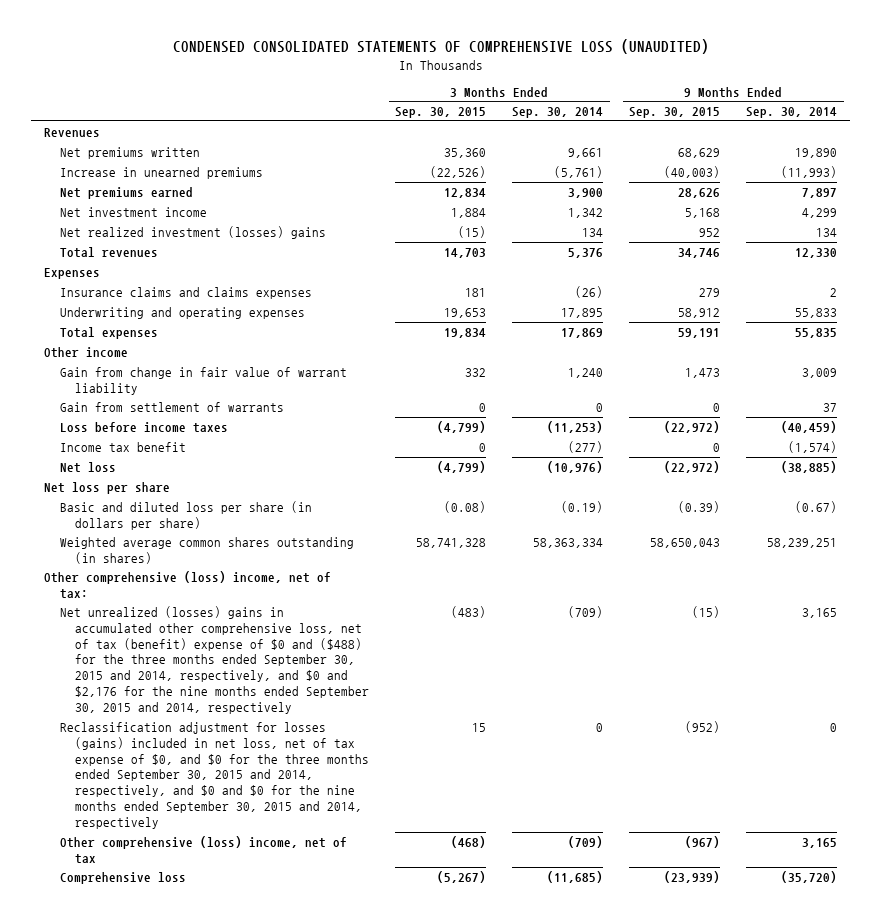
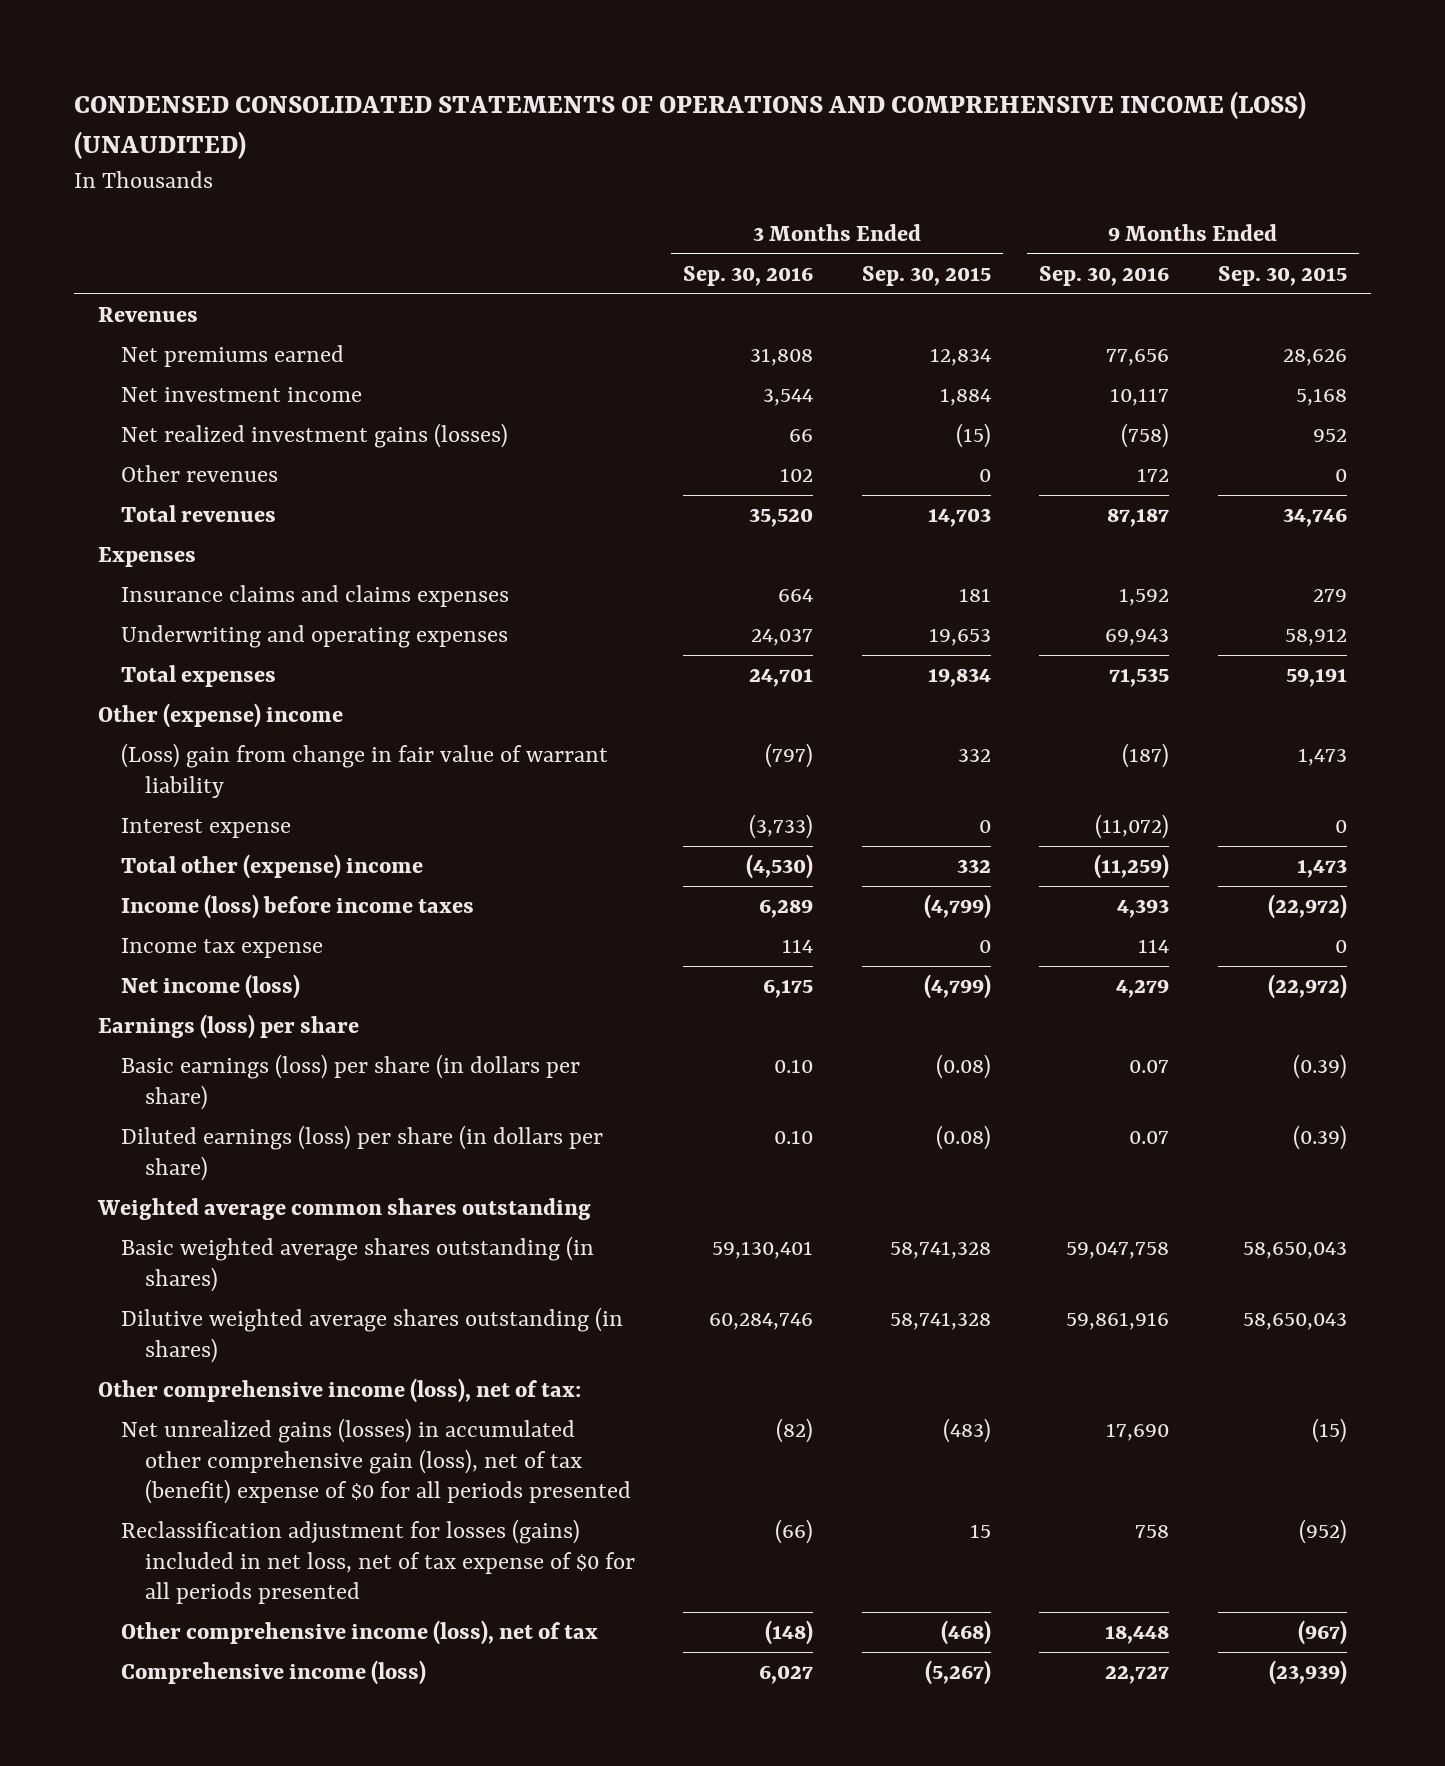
- CONDENSED CONSOLIDATED STATEMENTS OF COMPREHENSIVE LOSS (UNAUDITED)
+ CONDENSED CONSOLIDATED STATEMENTS OF OPERATIONS AND COMPREHENSIVE INCOME (LOSS) (UNAUDITED)
- | 3 Months Ended Sep. 30, 2015 | 3 Months Ended Sep. 30, 2014 | 9 Months Ended Sep. 30, 2015 | 9 Months Ended Sep. 30, 2014
+ | 3 Months Ended Sep. 30, 2016 | 3 Months Ended Sep. 30, 2015 | 9 Months Ended Sep. 30, 2016 | 9 Months Ended Sep. 30, 2015
- Net premiums written | 35,360 | 9,661 | 68,629 | 19,890
- Increase in unearned premiums | (22,526) | (5,761) | (40,003) | (11,993)
- Net realized investment (losses) gains | (15) | 134 | 952 | 134
+ Net realized investment gains (losses) | 66 | (15) | (758) | 952
+ Other revenues | 102 | 0 | 172 | 0
- Other income
- Gain from change in fair value of warrant liability | 332 | 1,240 | 1,473 | 3,009
- Gain from settlement of warrants | 0 | 0 | 0 | 37
- Loss before income taxes | (4,799) | (11,253) | (22,972) | (40,459)
- Income tax benefit | 0 | (277) | 0 | (1,574)
- Net loss | (4,799) | (10,976) | (22,972) | (38,885)
- Net loss per share
- Basic and diluted loss per share (in dollars per share) | (0.08) | (0.19) | (0.39) | (0.67)
- Weighted average common shares outstanding (in shares) | 58,741,328 | 58,363,334 | 58,650,043 | 58,239,251
- Other comprehensive (loss) income, net of tax:
- Net unrealized (losses) gains in accumulated other comprehensive loss, net of tax (benefit) expense of $0 and ($488) for the three months ended September 30, 2015 and 2014, respectively, and $0 and $2,176 for the nine months ended September 30, 2015 and 2014, respectively | (483) | (709) | (15) | 3,165
- Reclassification adjustment for losses (gains) included in net loss, net of tax expense of $0, and $0 for the three months ended September 30, 2015 and 2014, respectively, and $0 and $0 for the nine months ended September 30, 2015 and 2014, respectively | 15 | 0 | (952) | 0
- Other comprehensive (loss) income, net of tax | (468) | (709) | (967) | 3,165
- Comprehensive loss | (5,267) | (11,685) | (23,939) | (35,720)
+ Other (expense) income
+ (Loss) gain from change in fair value of warrant liability | (797) | 332 | (187) | 1,473
+ Interest expense | (3,733) | 0 | (11,072) | 0
+ Total other (expense) income | (4,530) | 332 | (11,259) | 1,473
+ Income (loss) before income taxes | 6,289 | (4,799) | 4,393 | (22,972)
+ Income tax expense | 114 | 0 | 114 | 0
+ Net income (loss) | 6,175 | (4,799) | 4,279 | (22,972)
+ Earnings (loss) per share
+ Basic earnings (loss) per share (in dollars per share) | 0.10 | (0.08) | 0.07 | (0.39)
+ Diluted earnings (loss) per share (in dollars per share) | 0.10 | (0.08) | 0.07 | (0.39)
+ Weighted average common shares outstanding
+ Basic weighted average shares outstanding (in shares) | 59,130,401 | 58,741,328 | 59,047,758 | 58,650,043
+ Dilutive weighted average shares outstanding (in shares) | 60,284,746 | 58,741,328 | 59,861,916 | 58,650,043
+ Other comprehensive income (loss), net of tax:
+ Net unrealized gains (losses) in accumulated other comprehensive gain (loss), net of tax (benefit) expense of $0 for all periods presented | (82) | (483) | 17,690 | (15)
+ Reclassification adjustment for losses (gains) included in net loss, net of tax expense of $0 for all periods presented | (66) | 15 | 758 | (952)
+ Other comprehensive income (loss), net of tax | (148) | (468) | 18,448 | (967)
+ Comprehensive income (loss) | 6,027 | (5,267) | 22,727 | (23,939)

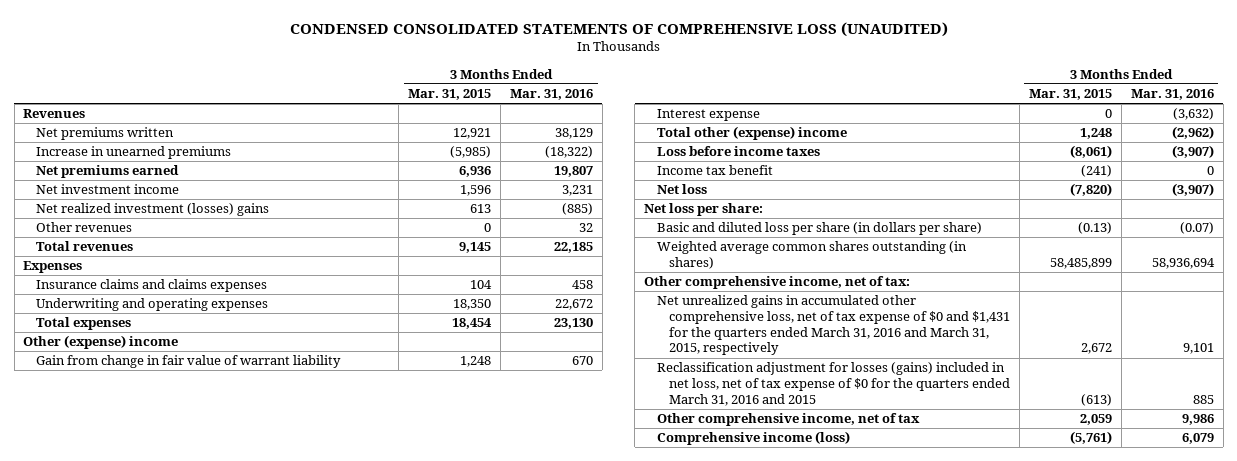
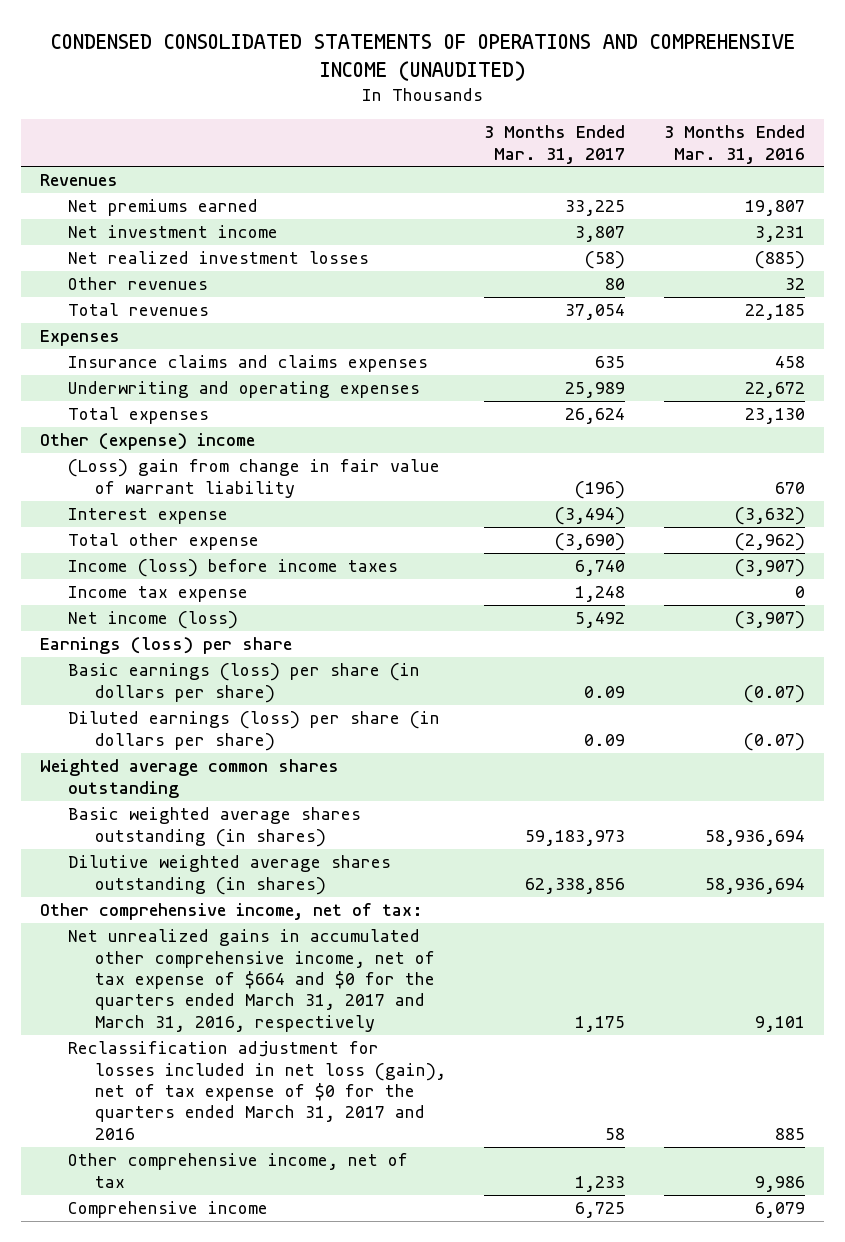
- CONDENSED CONSOLIDATED STATEMENTS OF COMPREHENSIVE LOSS (UNAUDITED)
+ CONDENSED CONSOLIDATED STATEMENTS OF OPERATIONS AND COMPREHENSIVE INCOME (UNAUDITED)
- | 3 Months Ended Mar. 31, 2015 | 3 Months Ended Mar. 31, 2016
+ | 3 Months Ended Mar. 31, 2017 | 3 Months Ended Mar. 31, 2016
- Net premiums written | 12,921 | 38,129
- Increase in unearned premiums | (5,985) | (18,322)
- Net realized investment (losses) gains | 613 | (885)
+ Net realized investment losses | (58) | (885)
- Gain from change in fair value of warrant liability | 1,248 | 670
+ (Loss) gain from change in fair value of warrant liability | (196) | 670
- Total other (expense) income | 1,248 | (2,962)
- Loss before income taxes | (8,061) | (3,907)
- Income tax benefit | (241) | 0
- Net loss | (7,820) | (3,907)
- Net loss per share:
- Basic and diluted loss per share (in dollars per share) | (0.13) | (0.07)
- Weighted average common shares outstanding (in shares) | 58,485,899 | 58,936,694
+ Total other expense | (3,690) | (2,962)
+ Income (loss) before income taxes | 6,740 | (3,907)
+ Income tax expense | 1,248 | 0
+ Net income (loss) | 5,492 | (3,907)
+ Earnings (loss) per share
+ Basic earnings (loss) per share (in dollars per share) | 0.09 | (0.07)
+ Diluted earnings (loss) per share (in dollars per share) | 0.09 | (0.07)
+ Weighted average common shares outstanding
+ Basic weighted average shares outstanding (in shares) | 59,183,973 | 58,936,694
+ Dilutive weighted average shares outstanding (in shares) | 62,338,856 | 58,936,694
- Net unrealized gains in accumulated other comprehensive loss, net of tax expense of $0 and $1,431 for the quarters ended March 31, 2016 and March 31, 2015, respectively | 2,672 | 9,101
- Reclassification adjustment for losses (gains) included in net loss, net of tax expense of $0 for the quarters ended March 31, 2016 and 2015 | (613) | 885
+ Net unrealized gains in accumulated other comprehensive income, net of tax expense of $664 and $0 for the quarters ended March 31, 2017 and March 31, 2016, respectively | 1,175 | 9,101
+ Reclassification adjustment for losses included in net loss (gain), net of tax expense of $0 for the quarters ended March 31, 2017 and 2016 | 58 | 885
- Comprehensive income (loss) | (5,761) | 6,079
+ Comprehensive income | 6,725 | 6,079

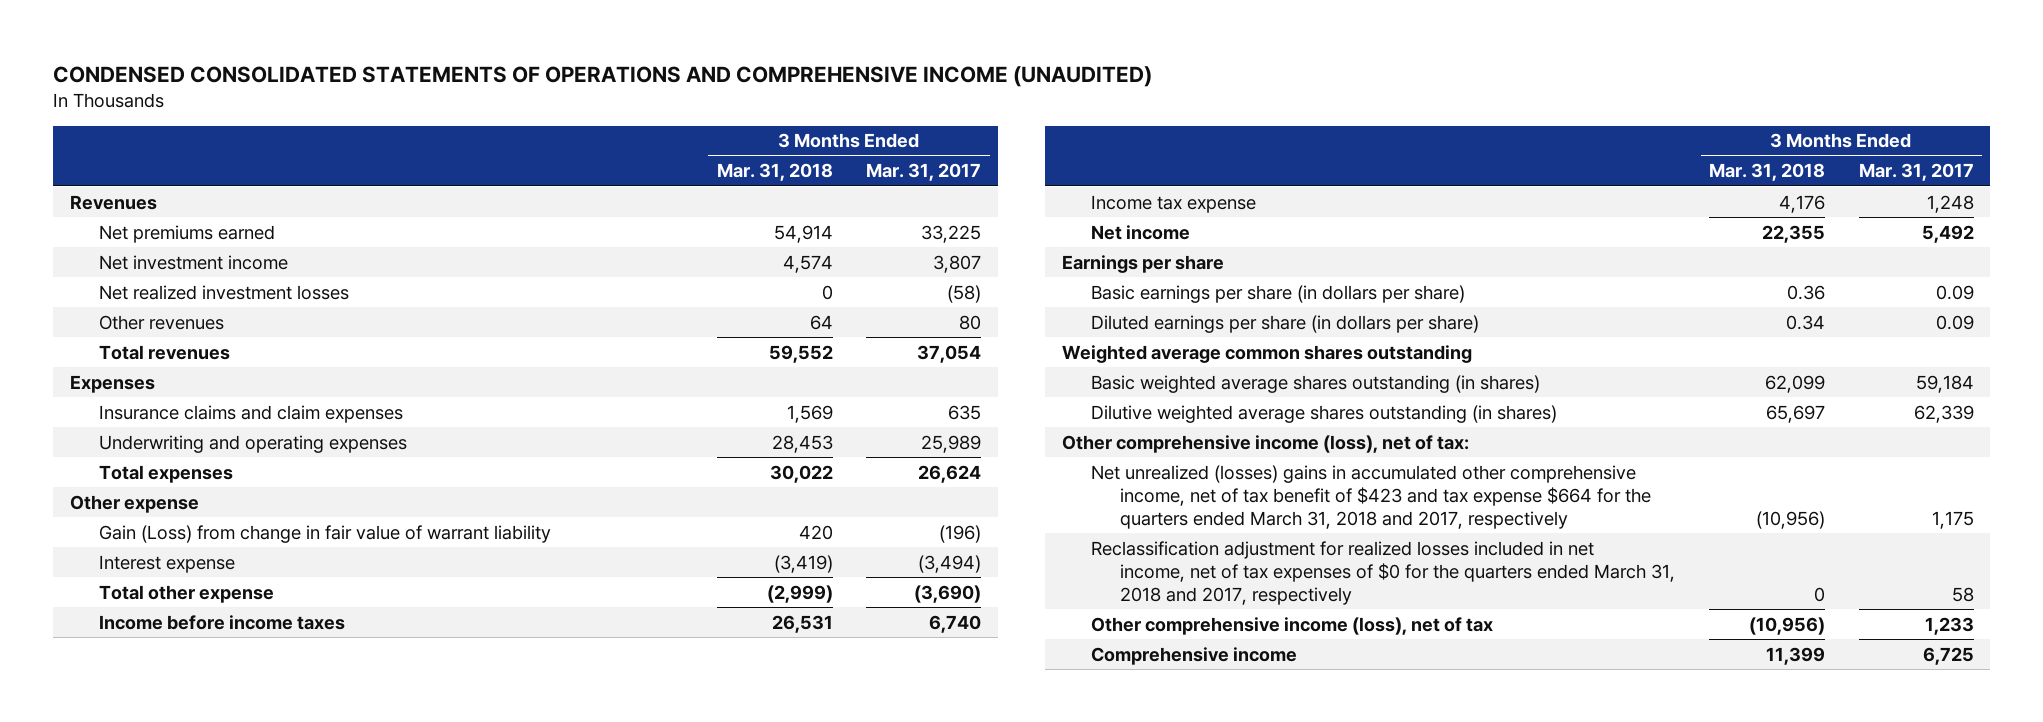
- | 3 Months Ended Mar. 31, 2017 | 3 Months Ended Mar. 31, 2016
+ | 3 Months Ended Mar. 31, 2018 | 3 Months Ended Mar. 31, 2017
- Insurance claims and claims expenses | 635 | 458
+ Insurance claims and claim expenses | 1,569 | 635
- Other (expense) income
- (Loss) gain from change in fair value of warrant liability | (196) | 670
+ Other expense
+ Gain (Loss) from change in fair value of warrant liability | 420 | (196)
- Income (loss) before income taxes | 6,740 | (3,907)
+ Income before income taxes | 26,531 | 6,740
- Net income (loss) | 5,492 | (3,907)
- Earnings (loss) per share
- Basic earnings (loss) per share (in dollars per share) | 0.09 | (0.07)
- Diluted earnings (loss) per share (in dollars per share) | 0.09 | (0.07)
+ Net income | 22,355 | 5,492
+ Earnings per share
+ Basic earnings per share (in dollars per share) | 0.36 | 0.09
+ Diluted earnings per share (in dollars per share) | 0.34 | 0.09
- Basic weighted average shares outstanding (in shares) | 59,183,973 | 58,936,694
- Dilutive weighted average shares outstanding (in shares) | 62,338,856 | 58,936,694
- Other comprehensive income, net of tax:
- Net unrealized gains in accumulated other comprehensive income, net of tax expense of $664 and $0 for the quarters ended March 31, 2017 and March 31, 2016, respectively | 1,175 | 9,101
- Reclassification adjustment for losses included in net loss (gain), net of tax expense of $0 for the quarters ended March 31, 2017 and 2016 | 58 | 885
- Other comprehensive income, net of tax | 1,233 | 9,986
+ Basic weighted average shares outstanding (in shares) | 62,099 | 59,184
+ Dilutive weighted average shares outstanding (in shares) | 65,697 | 62,339
+ Other comprehensive income (loss), net of tax:
+ Net unrealized (losses) gains in accumulated other comprehensive income, net of tax benefit of $423 and tax expense $664 for the quarters ended March 31, 2018 and 2017, respectively | (10,956) | 1,175
+ Reclassification adjustment for realized losses included in net income, net of tax expenses of $0 for the quarters ended March 31, 2018 and 2017, respectively | 0 | 58
+ Other comprehensive income (loss), net of tax | (10,956) | 1,233

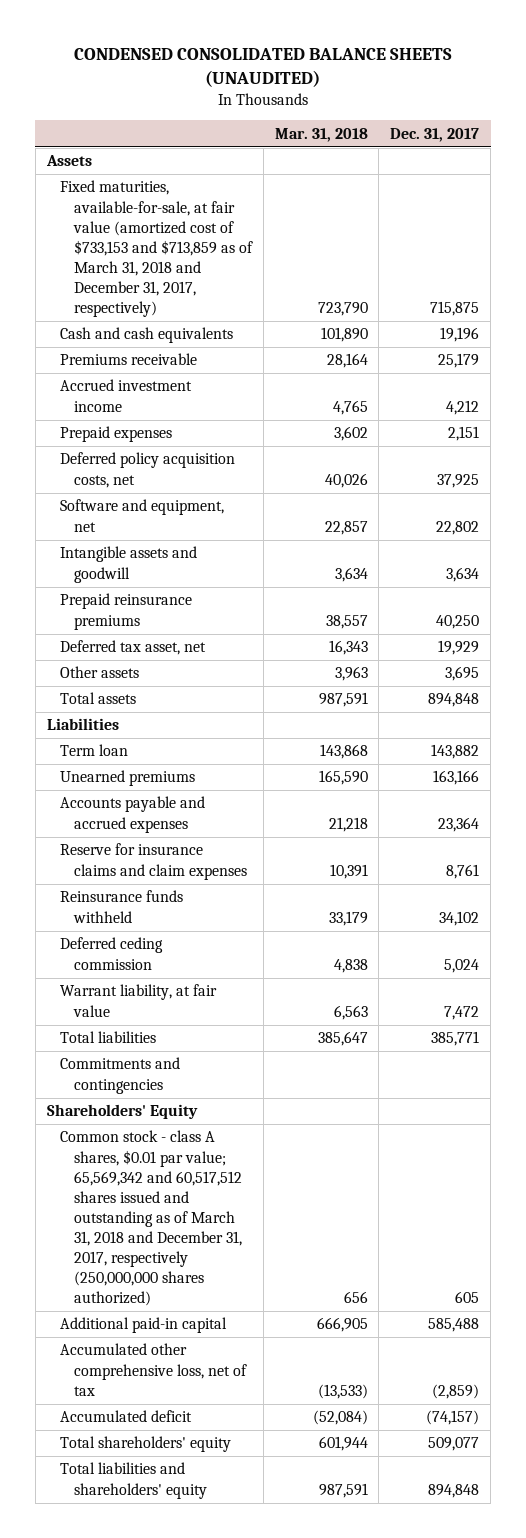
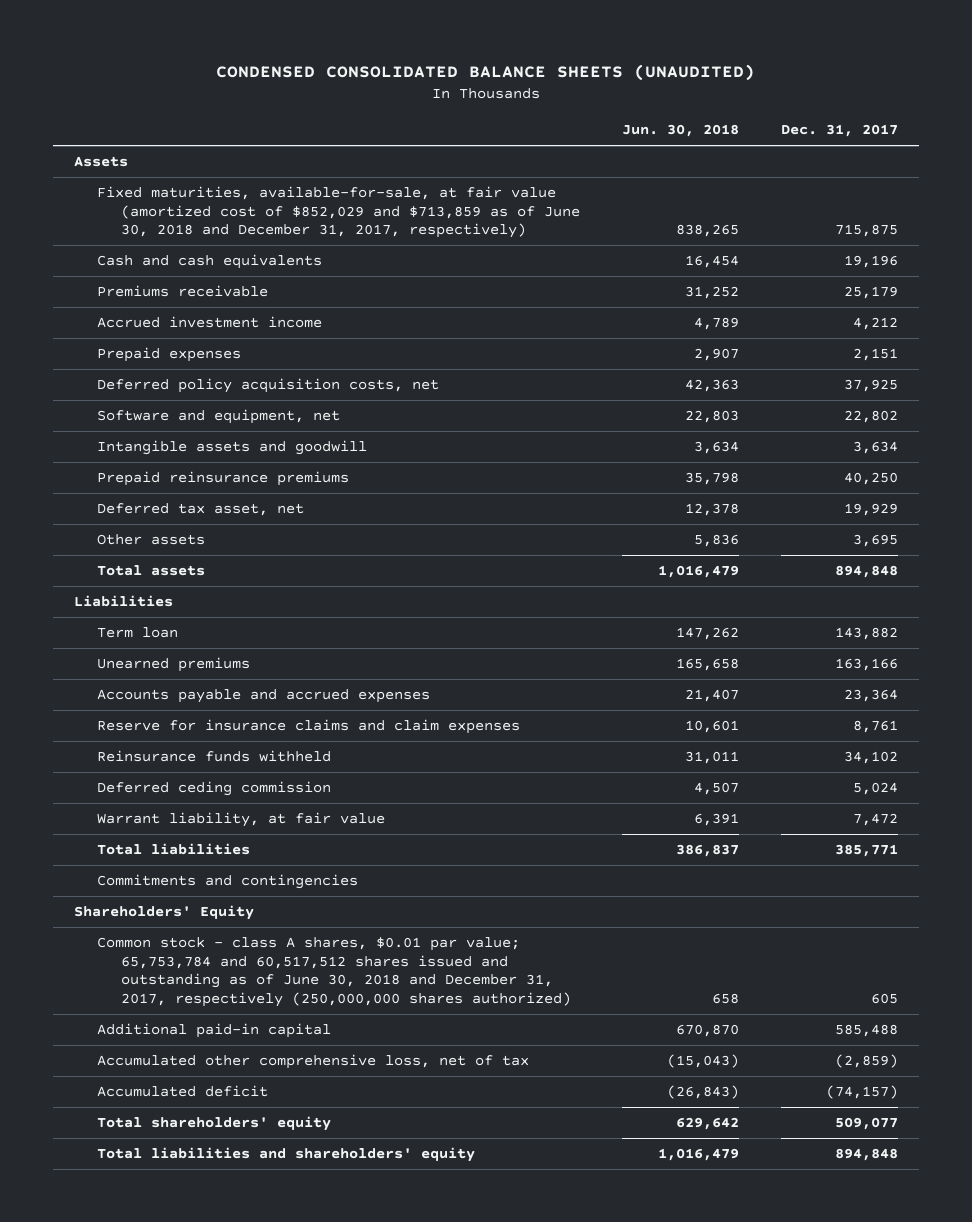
- | Mar. 31, 2018 | Dec. 31, 2017
+ | Jun. 30, 2018 | Dec. 31, 2017
- Fixed maturities, available-for-sale, at fair value (amortized cost of $733,153 and $713,859 as of March 31, 2018 and December 31, 2017, respectively) | 723,790 | 715,875
+ Fixed maturities, available-for-sale, at fair value (amortized cost of $852,029 and $713,859 as of June 30, 2018 and December 31, 2017, respectively) | 838,265 | 715,875
- Common stock - class A shares, $0.01 par value; 65,569,342 and 60,517,512 shares issued and outstanding as of March 31, 2018 and December 31, 2017, respectively (250,000,000 shares authorized) | 656 | 605
+ Common stock - class A shares, $0.01 par value; 65,753,784 and 60,517,512 shares issued and outstanding as of June 30, 2018 and December 31, 2017, respectively (250,000,000 shares authorized) | 658 | 605

